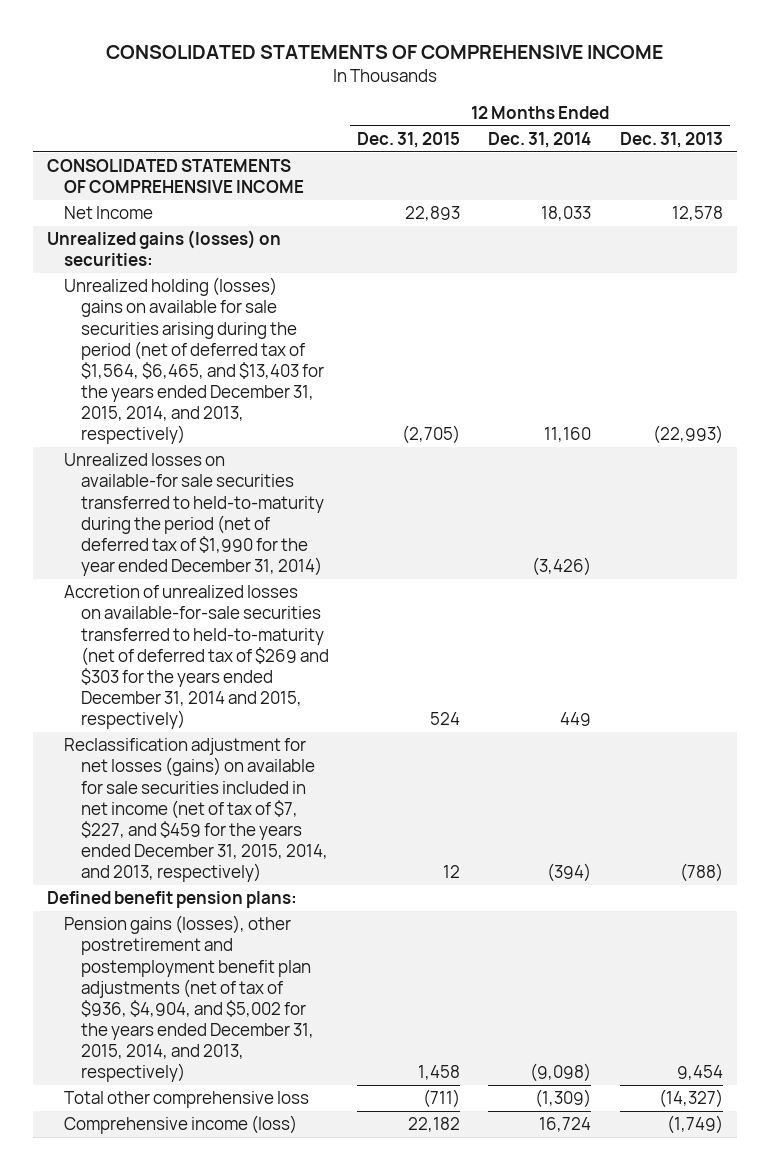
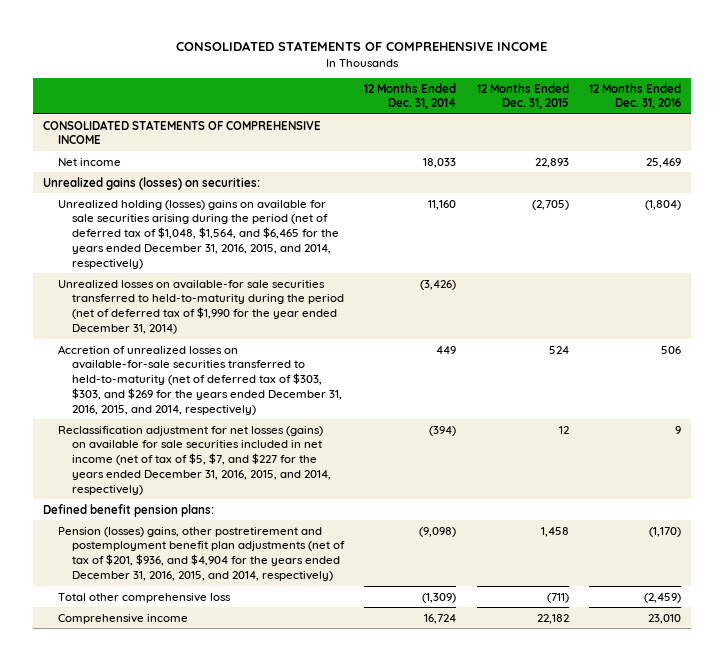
- | 12 Months Ended Dec. 31, 2015 | 12 Months Ended Dec. 31, 2014 | 12 Months Ended Dec. 31, 2013
+ | 12 Months Ended Dec. 31, 2014 | 12 Months Ended Dec. 31, 2015 | 12 Months Ended Dec. 31, 2016
- Net Income | 22,893 | 18,033 | 12,578
+ Net income | 18,033 | 22,893 | 25,469
- Unrealized holding (losses) gains on available for sale securities arising during the period (net of deferred tax of $1,564, $6,465, and $13,403 for the years ended December 31, 2015, 2014, and 2013, respectively) | (2,705) | 11,160 | (22,993)
+ Unrealized holding (losses) gains on available for sale securities arising during the period (net of deferred tax of $1,048, $1,564, and $6,465 for the years ended December 31, 2016, 2015, and 2014, respectively) | 11,160 | (2,705) | (1,804)
- Accretion of unrealized losses on available-for-sale securities transferred to held-to-maturity (net of deferred tax of $269 and $303 for the years ended December 31, 2014 and 2015, respectively) | 524 | 449 |
- Reclassification adjustment for net losses (gains) on available for sale securities included in net income (net of tax of $7, $227, and $459 for the years ended December 31, 2015, 2014, and 2013, respectively) | 12 | (394) | (788)
+ Accretion of unrealized losses on available-for-sale securities transferred to held-to-maturity (net of deferred tax of $303, $303, and $269 for the years ended December 31, 2016, 2015, and 2014, respectively) | 449 | 524 | 506
+ Reclassification adjustment for net losses (gains) on available for sale securities included in net income (net of tax of $5, $7, and $227 for the years ended December 31, 2016, 2015, and 2014, respectively) | (394) | 12 | 9
- Pension gains (losses), other postretirement and postemployment benefit plan adjustments (net of tax of $936, $4,904, and $5,002 for the years ended December 31, 2015, 2014, and 2013, respectively) | 1,458 | (9,098) | 9,454
+ Pension (losses) gains, other postretirement and postemployment benefit plan adjustments (net of tax of $201, $936, and $4,904 for the years ended December 31, 2016, 2015, and 2014, respectively) | (9,098) | 1,458 | (1,170)
- Comprehensive income (loss) | 22,182 | 16,724 | (1,749)
+ Comprehensive income | 16,724 | 22,182 | 23,010

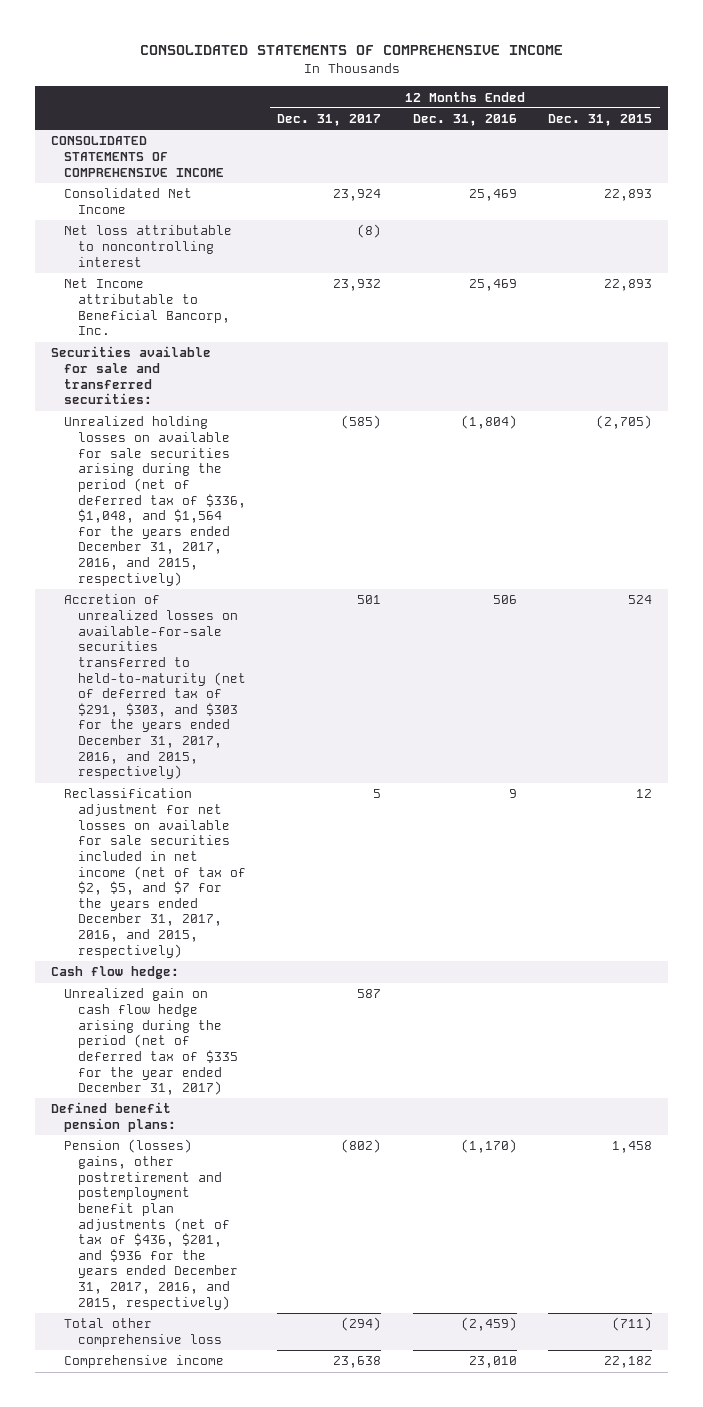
- | 12 Months Ended Dec. 31, 2014 | 12 Months Ended Dec. 31, 2015 | 12 Months Ended Dec. 31, 2016
+ | 12 Months Ended Dec. 31, 2017 | 12 Months Ended Dec. 31, 2016 | 12 Months Ended Dec. 31, 2015
- Net income | 18,033 | 22,893 | 25,469
- Unrealized gains (losses) on securities:
- Unrealized holding (losses) gains on available for sale securities arising during the period (net of deferred tax of $1,048, $1,564, and $6,465 for the years ended December 31, 2016, 2015, and 2014, respectively) | 11,160 | (2,705) | (1,804)
- Unrealized losses on available-for sale securities transferred to held-to-maturity during the period (net of deferred tax of $1,990 for the year ended December 31, 2014) | (3,426) | |
- Accretion of unrealized losses on available-for-sale securities transferred to held-to-maturity (net of deferred tax of $303, $303, and $269 for the years ended December 31, 2016, 2015, and 2014, respectively) | 449 | 524 | 506
- Reclassification adjustment for net losses (gains) on available for sale securities included in net income (net of tax of $5, $7, and $227 for the years ended December 31, 2016, 2015, and 2014, respectively) | (394) | 12 | 9
+ Consolidated Net Income | 23,924 | 25,469 | 22,893
+ Net loss attributable to noncontrolling interest | (8) | |
+ Net Income attributable to Beneficial Bancorp, Inc. | 23,932 | 25,469 | 22,893
+ Securities available for sale and transferred securities:
+ Unrealized holding losses on available for sale securities arising during the period (net of deferred tax of $336, $1,048, and $1,564 for the years ended December 31, 2017, 2016, and 2015, respectively) | (585) | (1,804) | (2,705)
+ Accretion of unrealized losses on available-for-sale securities transferred to held-to-maturity (net of deferred tax of $291, $303, and $303 for the years ended December 31, 2017, 2016, and 2015, respectively) | 501 | 506 | 524
+ Reclassification adjustment for net losses on available for sale securities included in net income (net of tax of $2, $5, and $7 for the years ended December 31, 2017, 2016, and 2015, respectively) | 5 | 9 | 12
+ Cash flow hedge:
+ Unrealized gain on cash flow hedge arising during the period (net of deferred tax of $335 for the year ended December 31, 2017) | 587 | |
- Pension (losses) gains, other postretirement and postemployment benefit plan adjustments (net of tax of $201, $936, and $4,904 for the years ended December 31, 2016, 2015, and 2014, respectively) | (9,098) | 1,458 | (1,170)
+ Pension (losses) gains, other postretirement and postemployment benefit plan adjustments (net of tax of $436, $201, and $936 for the years ended December 31, 2017, 2016, and 2015, respectively) | (802) | (1,170) | 1,458

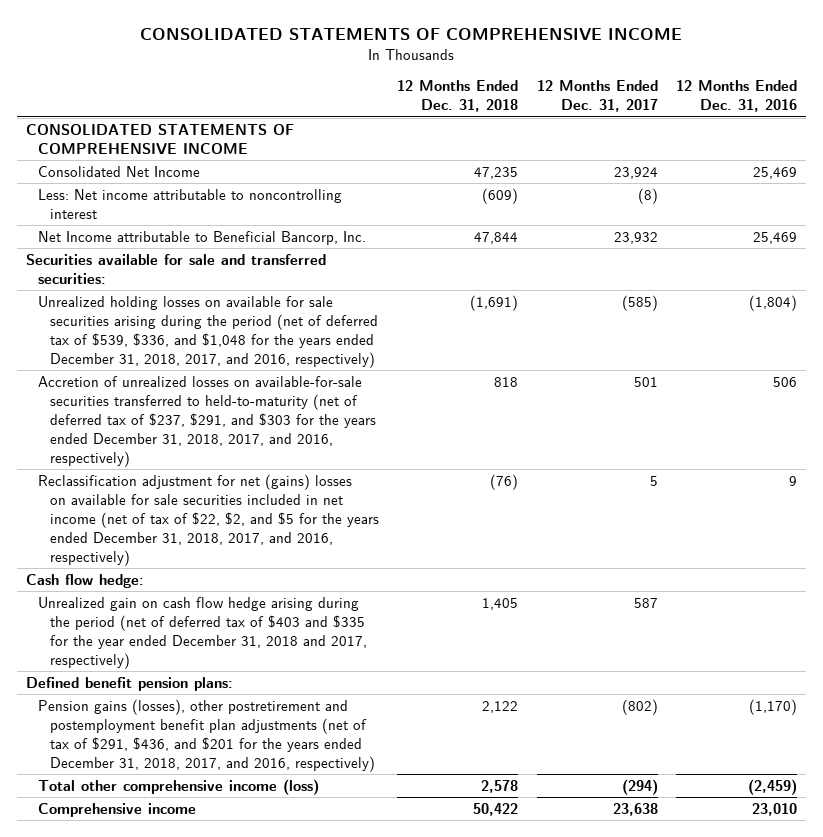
- | 12 Months Ended Dec. 31, 2017 | 12 Months Ended Dec. 31, 2016 | 12 Months Ended Dec. 31, 2015
+ | 12 Months Ended Dec. 31, 2018 | 12 Months Ended Dec. 31, 2017 | 12 Months Ended Dec. 31, 2016
- Net loss attributable to noncontrolling interest | (8) | |
+ Less: Net income attributable to noncontrolling interest | (609) | (8) |
- Unrealized holding losses on available for sale securities arising during the period (net of deferred tax of $336, $1,048, and $1,564 for the years ended December 31, 2017, 2016, and 2015, respectively) | (585) | (1,804) | (2,705)
- Accretion of unrealized losses on available-for-sale securities transferred to held-to-maturity (net of deferred tax of $291, $303, and $303 for the years ended December 31, 2017, 2016, and 2015, respectively) | 501 | 506 | 524
- Reclassification adjustment for net losses on available for sale securities included in net income (net of tax of $2, $5, and $7 for the years ended December 31, 2017, 2016, and 2015, respectively) | 5 | 9 | 12
+ Unrealized holding losses on available for sale securities arising during the period (net of deferred tax of $539, $336, and $1,048 for the years ended December 31, 2018, 2017, and 2016, respectively) | (1,691) | (585) | (1,804)
+ Accretion of unrealized losses on available-for-sale securities transferred to held-to-maturity (net of deferred tax of $237, $291, and $303 for the years ended December 31, 2018, 2017, and 2016, respectively) | 818 | 501 | 506
+ Reclassification adjustment for net (gains) losses on available for sale securities included in net income (net of tax of $22, $2, and $5 for the years ended December 31, 2018, 2017, and 2016, respectively) | (76) | 5 | 9
- Unrealized gain on cash flow hedge arising during the period (net of deferred tax of $335 for the year ended December 31, 2017) | 587 | |
+ Unrealized gain on cash flow hedge arising during the period (net of deferred tax of $403 and $335 for the year ended December 31, 2018 and 2017, respectively) | 1,405 | 587 |
- Pension (losses) gains, other postretirement and postemployment benefit plan adjustments (net of tax of $436, $201, and $936 for the years ended December 31, 2017, 2016, and 2015, respectively) | (802) | (1,170) | 1,458
- Total other comprehensive loss | (294) | (2,459) | (711)
+ Pension gains (losses), other postretirement and postemployment benefit plan adjustments (net of tax of $291, $436, and $201 for the years ended December 31, 2018, 2017, and 2016, respectively) | 2,122 | (802) | (1,170)
+ Total other comprehensive income (loss) | 2,578 | (294) | (2,459)

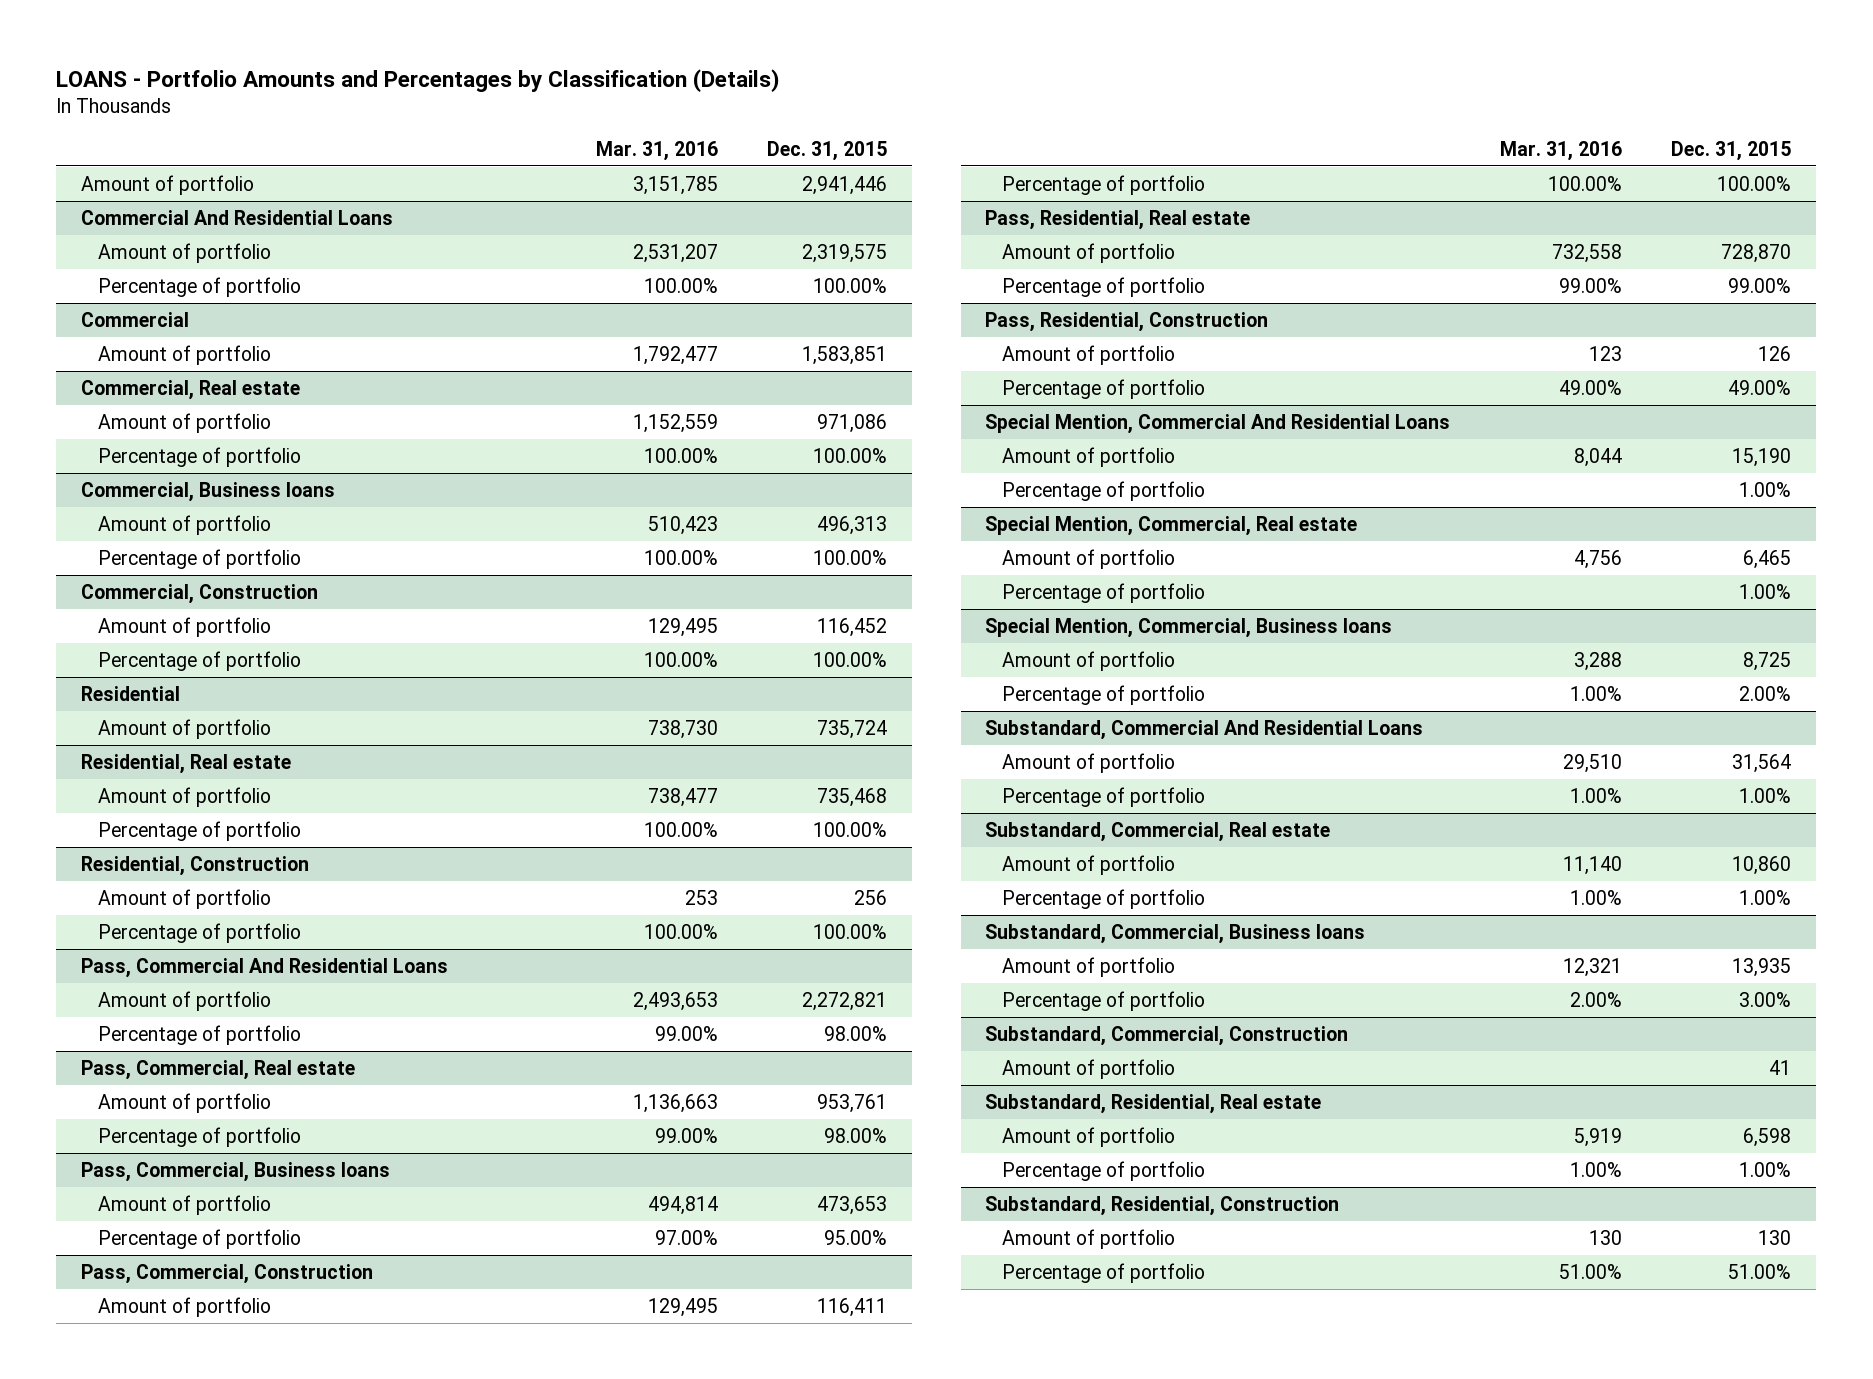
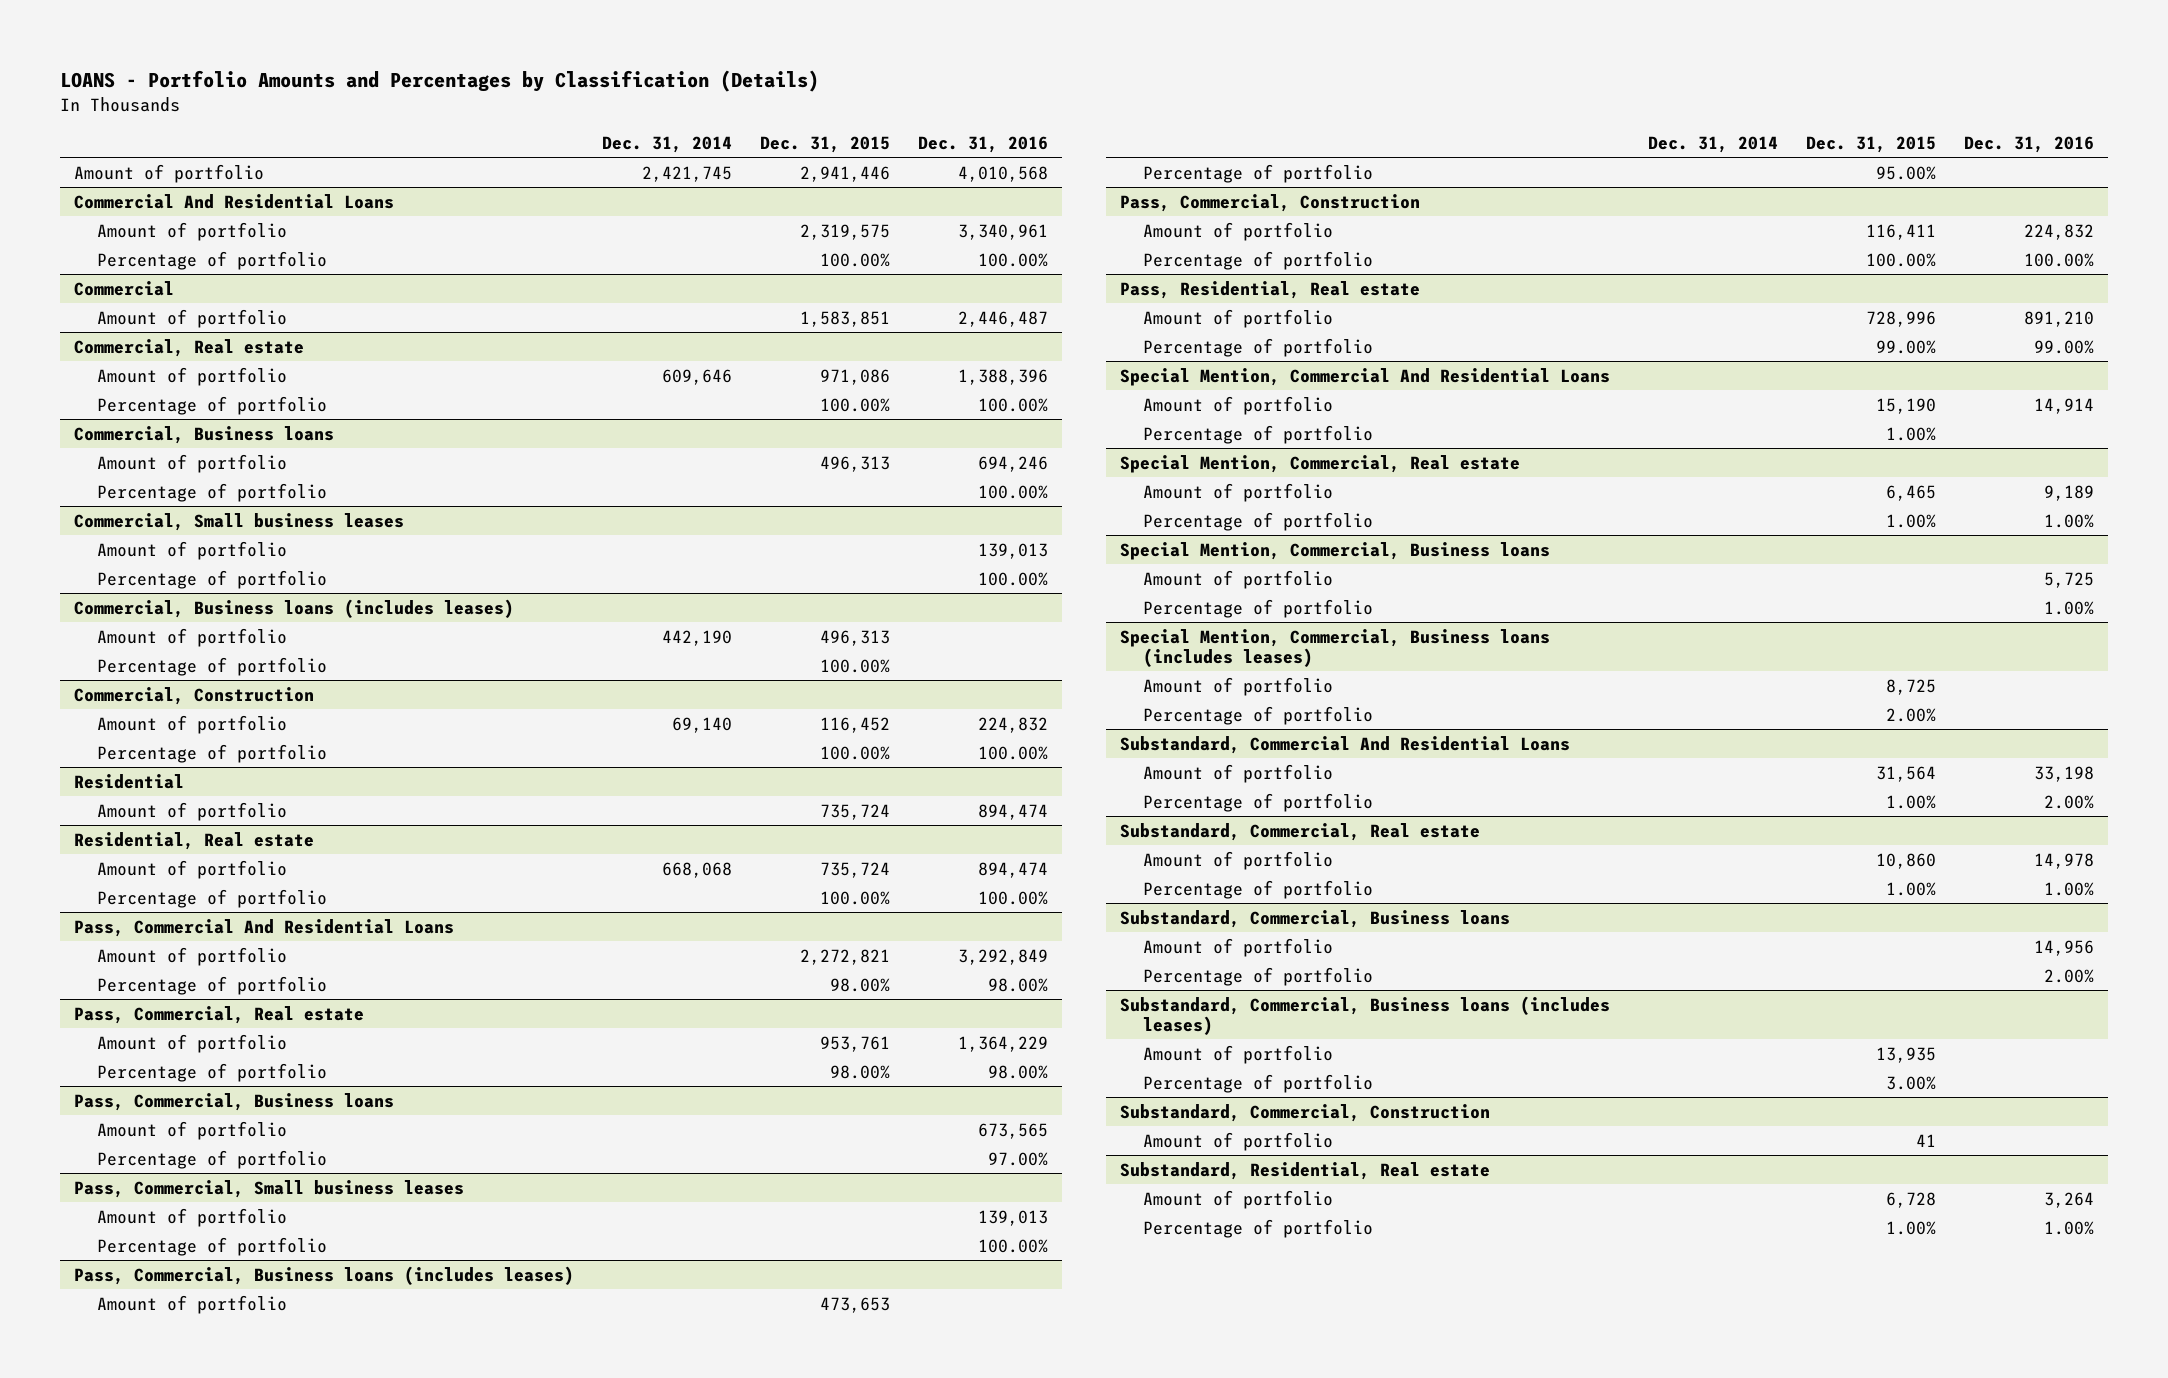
- | Mar. 31, 2016 | Dec. 31, 2015
+ | Dec. 31, 2014 | Dec. 31, 2015 | Dec. 31, 2016
@ Commercial, Business loans
+ Percentage of portfolio | | | 100.00%
+ Commercial, Small business leases
+ Amount of portfolio | | | 139,013
+ Percentage of portfolio | | | 100.00%
+ Commercial, Business loans (includes leases)
+ Amount of portfolio | 442,190 | 496,313 |
@ Residential, Real estate
- Amount of portfolio | 738,477 | 735,468
- Percentage of portfolio | 100.00% | 100.00%
- Residential, Construction
- Amount of portfolio | 253 | 256
@ Residential, Real estate
+ Amount of portfolio | 668,068 | 735,724 | 894,474
@ Pass, Commercial, Business loans
+ Amount of portfolio | | | 673,565
+ Percentage of portfolio | | | 97.00%
+ Pass, Commercial, Small business leases
+ Amount of portfolio | | | 139,013
+ Percentage of portfolio | | | 100.00%
+ Pass, Commercial, Business loans (includes leases)
@ Pass, Residential, Real estate
- Amount of portfolio | 732,558 | 728,870
+ Amount of portfolio | | 728,996 | 891,210
- Pass, Residential, Construction
- Amount of portfolio | 123 | 126
- Percentage of portfolio | 49.00% | 49.00%
@ Special Mention, Commercial, Business loans
+ Amount of portfolio | | | 5,725
+ Percentage of portfolio | | | 1.00%
+ Special Mention, Commercial, Business loans (includes leases)
@ Substandard, Commercial, Business loans
+ Amount of portfolio | | | 14,956
+ Percentage of portfolio | | | 2.00%
+ Substandard, Commercial, Business loans (includes leases)
@ Substandard, Residential, Real estate
- Amount of portfolio | 5,919 | 6,598
+ Amount of portfolio | | 6,728 | 3,264
- Substandard, Residential, Construction
- Amount of portfolio | 130 | 130
- Percentage of portfolio | 51.00% | 51.00%

